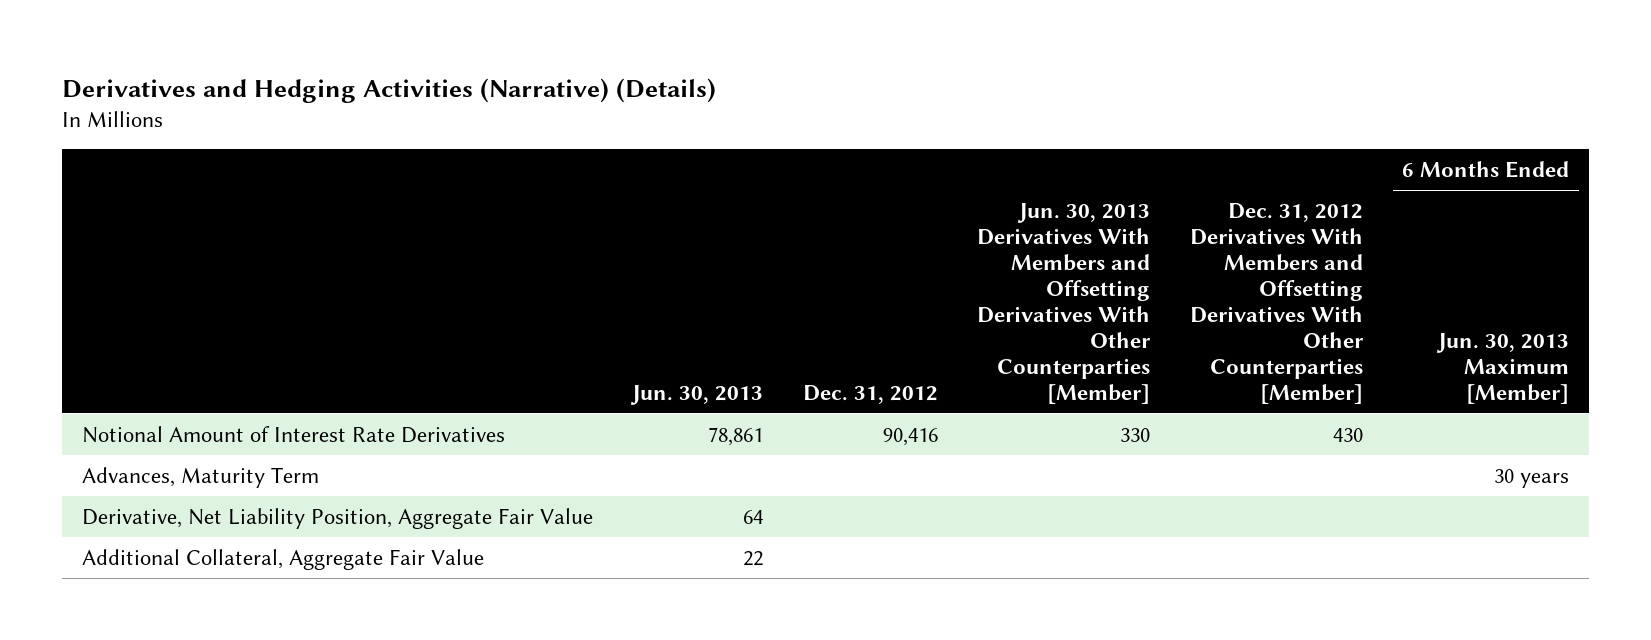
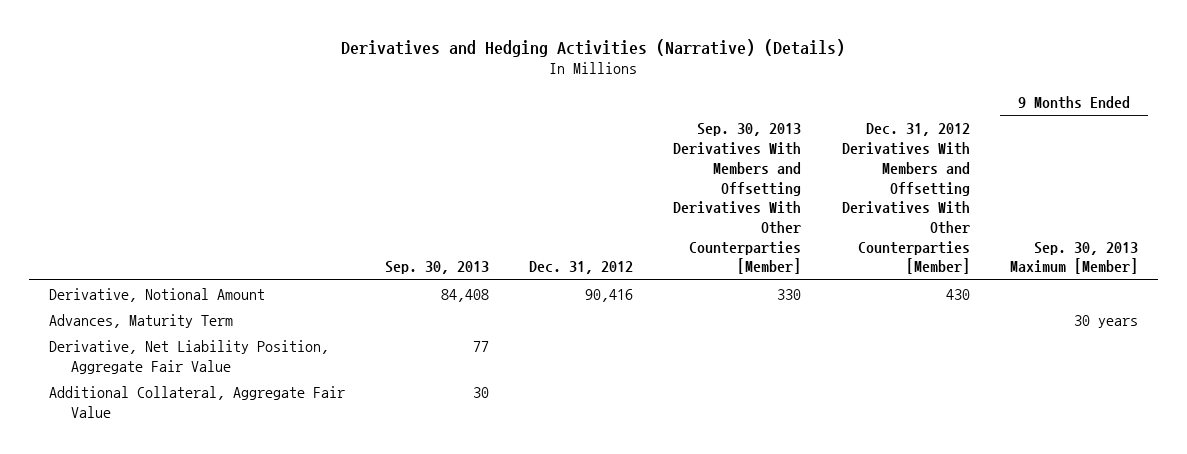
- | Jun. 30, 2013 | Dec. 31, 2012 | Jun. 30, 2013 Derivatives With Members and Offsetting Derivatives With Other Counterparties [Member] | Dec. 31, 2012 Derivatives With Members and Offsetting Derivatives With Other Counterparties [Member] | 6 Months Ended Jun. 30, 2013 Maximum [Member]
+ | Sep. 30, 2013 | Dec. 31, 2012 | Sep. 30, 2013 Derivatives With Members and Offsetting Derivatives With Other Counterparties [Member] | Dec. 31, 2012 Derivatives With Members and Offsetting Derivatives With Other Counterparties [Member] | 9 Months Ended Sep. 30, 2013 Maximum [Member]
- Notional Amount of Interest Rate Derivatives | 78,861 | 90,416 | 330 | 430 |
+ Derivative, Notional Amount | 84,408 | 90,416 | 330 | 430 |

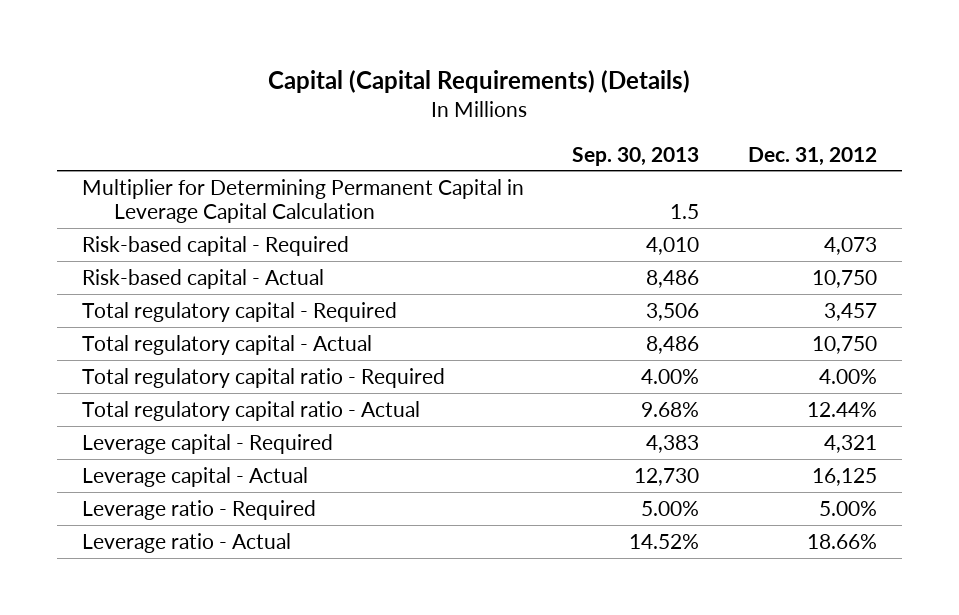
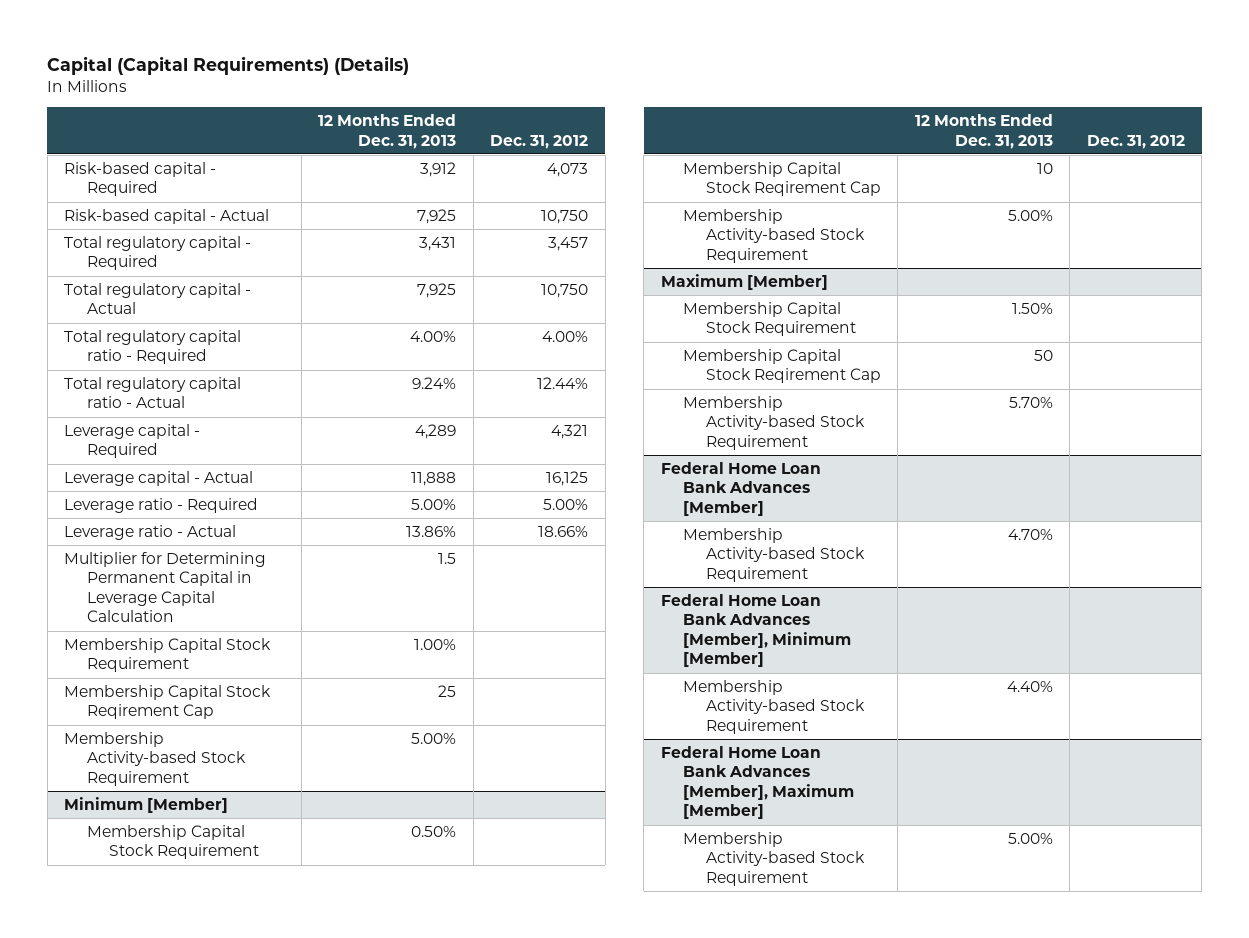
- | Sep. 30, 2013 | Dec. 31, 2012
+ | 12 Months Ended Dec. 31, 2013 | Dec. 31, 2012
moved down: Multiplier for Determining Permanent Capital in Leverage Capital Calculation | 1.5 |
+ Membership Capital Stock Requirement | 1.00% |
+ Membership Capital Stock Reqirement Cap | 25 |
+ Membership Activity-based Stock Requirement | 5.00% |
+ Minimum [Member]
+ Membership Capital Stock Requirement | 0.50% |
+ Membership Capital Stock Reqirement Cap | 10 |
+ Membership Activity-based Stock Requirement | 5.00% |
+ Maximum [Member]
+ Membership Capital Stock Requirement | 1.50% |
+ Membership Capital Stock Reqirement Cap | 50 |
+ Membership Activity-based Stock Requirement | 5.70% |
+ Federal Home Loan Bank Advances [Member]
+ Membership Activity-based Stock Requirement | 4.70% |
+ Federal Home Loan Bank Advances [Member], Minimum [Member]
+ Membership Activity-based Stock Requirement | 4.40% |
+ Federal Home Loan Bank Advances [Member], Maximum [Member]
+ Membership Activity-based Stock Requirement | 5.00% |

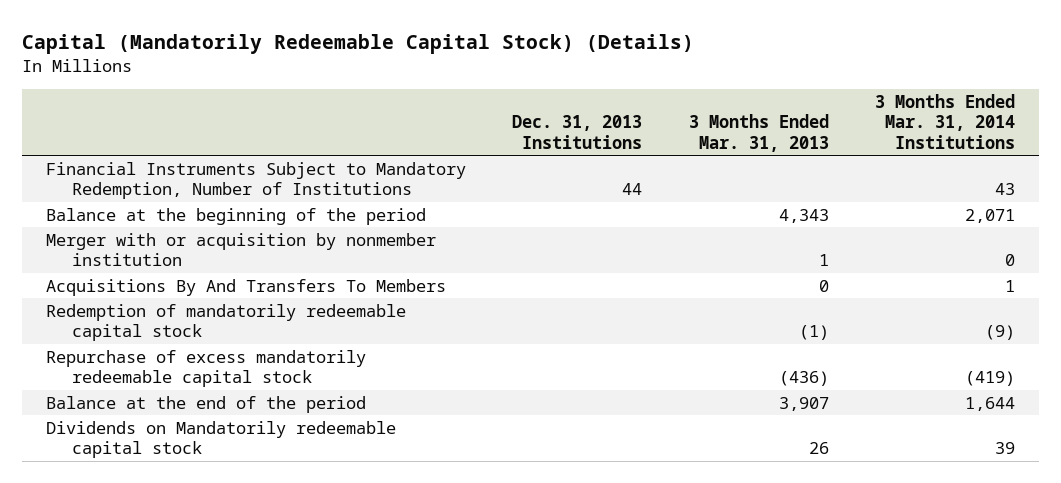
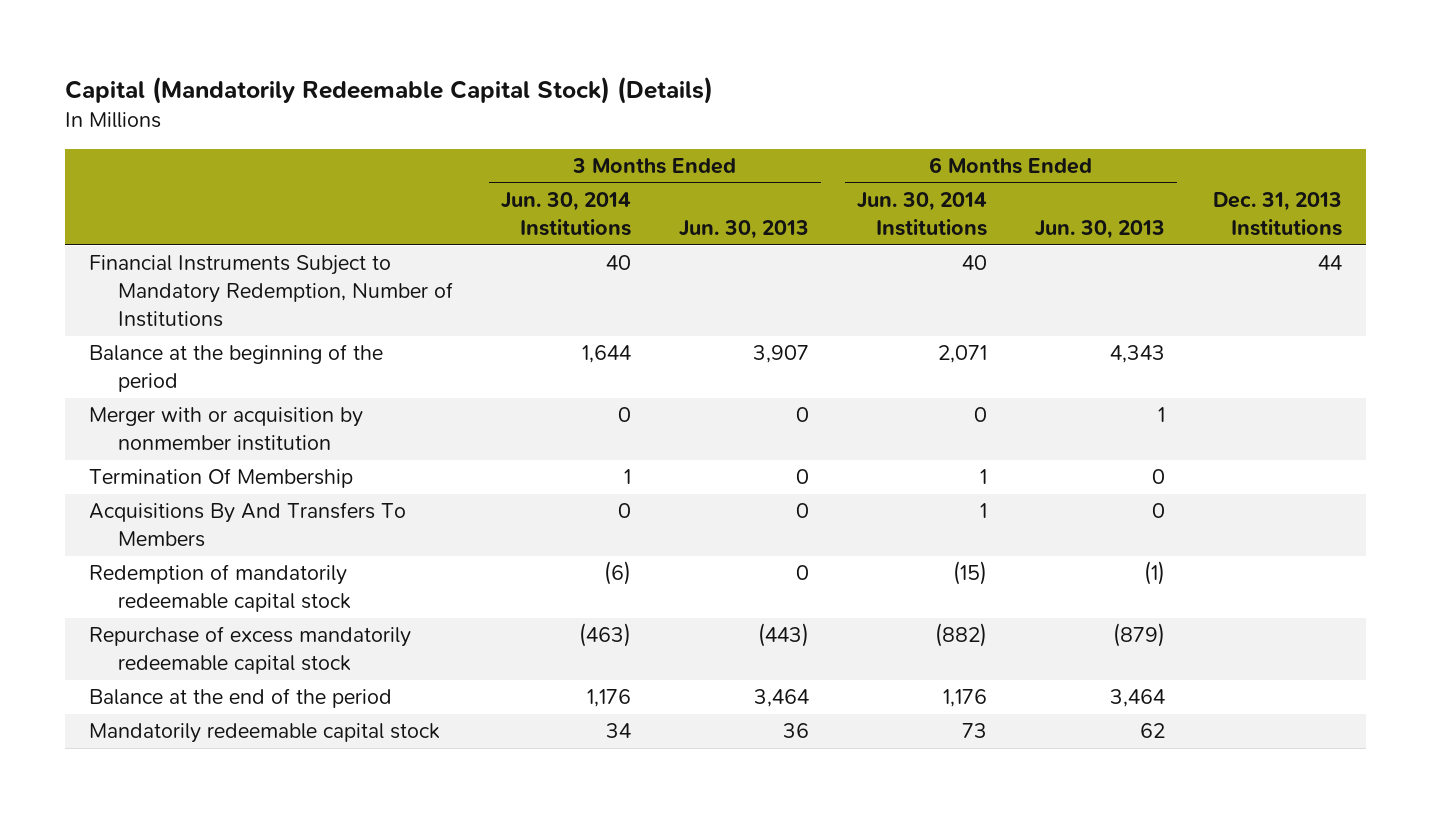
- | Dec. 31, 2013 Institutions | 3 Months Ended Mar. 31, 2013 | 3 Months Ended Mar. 31, 2014 Institutions
+ | 3 Months Ended Jun. 30, 2014 Institutions | 3 Months Ended Jun. 30, 2013 | 6 Months Ended Jun. 30, 2014 Institutions | 6 Months Ended Jun. 30, 2013 | Dec. 31, 2013 Institutions
+ Termination Of Membership | 1 | 0 | 1 | 0 |
- Dividends on Mandatorily redeemable capital stock | | 26 | 39
+ Mandatorily redeemable capital stock | 34 | 36 | 73 | 62 |

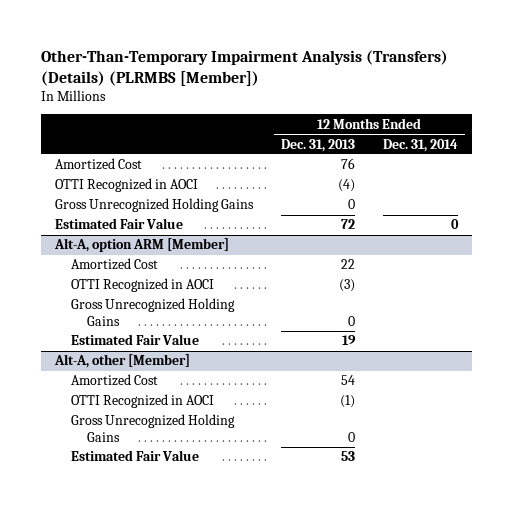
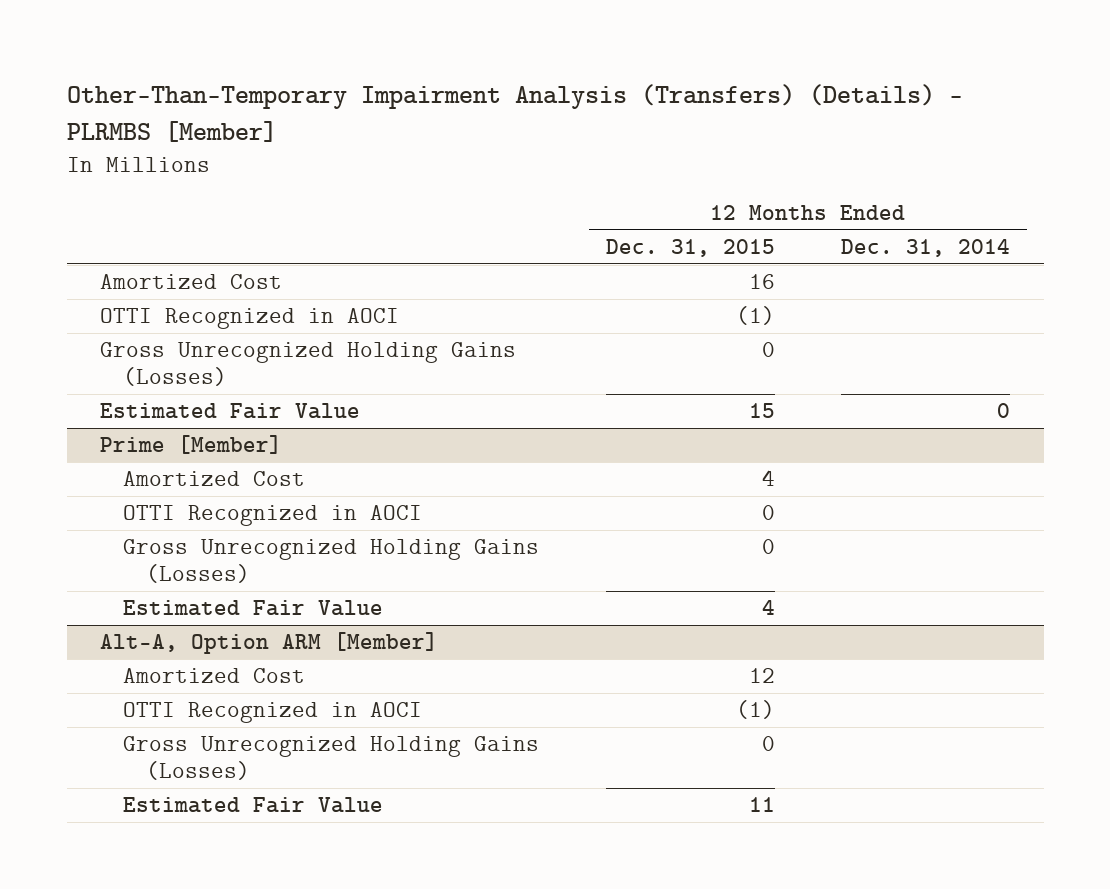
- Other-Than-Temporary Impairment Analysis (Transfers) (Details) (PLRMBS [Member])
+ Other-Than-Temporary Impairment Analysis (Transfers) (Details) - PLRMBS [Member]
- | 12 Months Ended Dec. 31, 2013 | 12 Months Ended Dec. 31, 2014
+ | 12 Months Ended Dec. 31, 2015 | 12 Months Ended Dec. 31, 2014
- Gross Unrecognized Holding Gains | 0 |
+ Gross Unrecognized Holding Gains (Losses) | 0 |
- Alt-A, option ARM [Member]
+ Prime [Member]
+ Amortized Cost | 4 |
+ OTTI Recognized in AOCI | 0 |
+ Gross Unrecognized Holding Gains (Losses) | 0 |
+ Estimated Fair Value | 4 |
+ Alt-A, Option ARM [Member]
- Gross Unrecognized Holding Gains | 0 |
+ Gross Unrecognized Holding Gains (Losses) | 0 |
- Alt-A, other [Member]
- Amortized Cost | 54 |
- OTTI Recognized in AOCI | (1) |
- Gross Unrecognized Holding Gains | 0 |
- Estimated Fair Value | 53 |

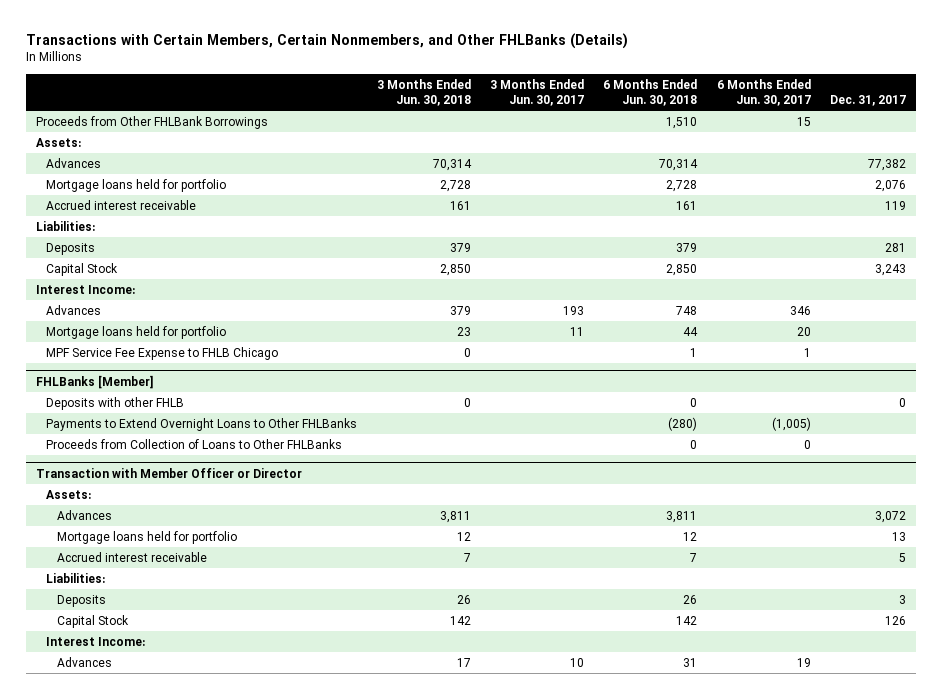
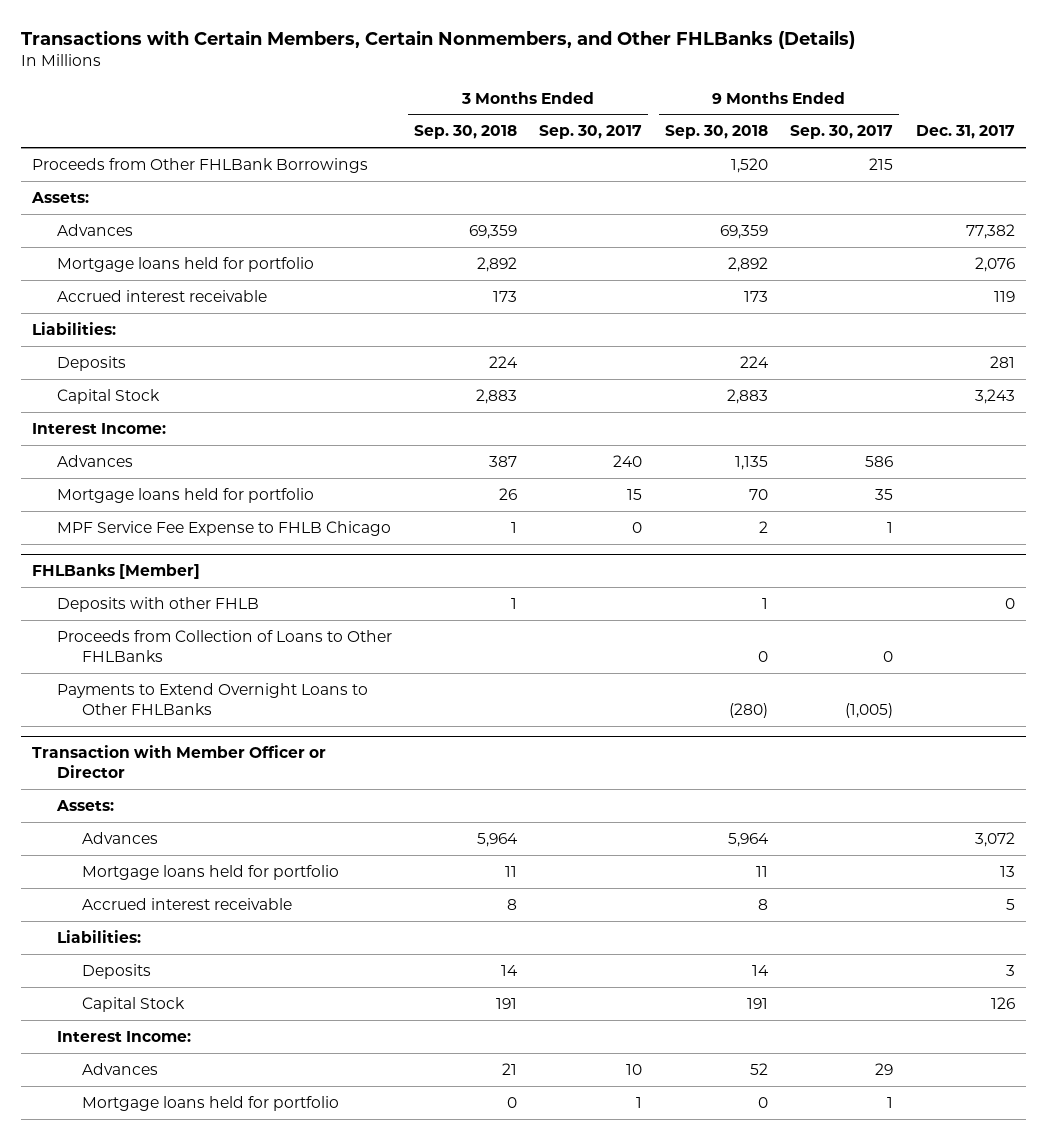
- | 3 Months Ended Jun. 30, 2018 | 3 Months Ended Jun. 30, 2017 | 6 Months Ended Jun. 30, 2018 | 6 Months Ended Jun. 30, 2017 | Dec. 31, 2017
+ | 3 Months Ended Sep. 30, 2018 | 3 Months Ended Sep. 30, 2017 | 9 Months Ended Sep. 30, 2018 | 9 Months Ended Sep. 30, 2017 | Dec. 31, 2017
@ FHLBanks [Member]
moved down: Payments to Extend Overnight Loans to Other FHLBanks | | | (280) | (1,005) |
@ Transaction with Member Officer or Director
+ Mortgage loans held for portfolio | 0 | 1 | 0 | 1 |

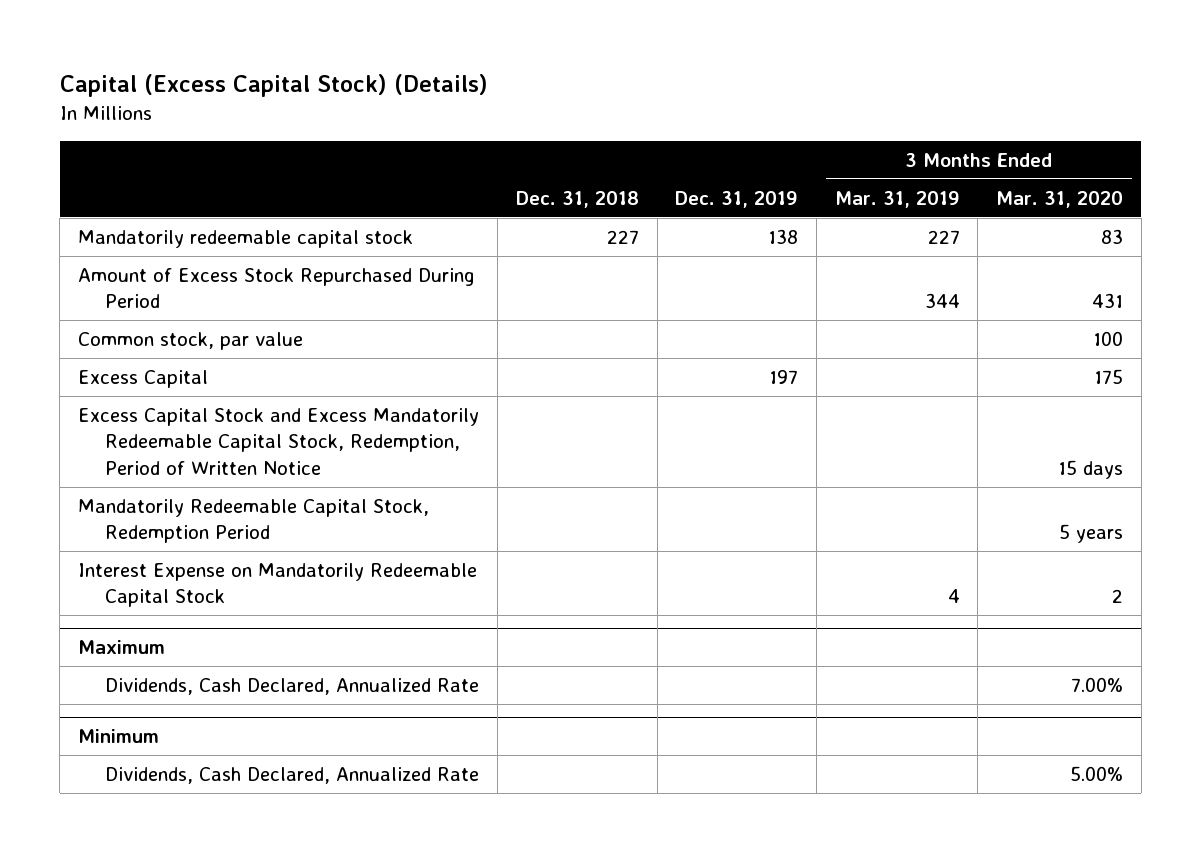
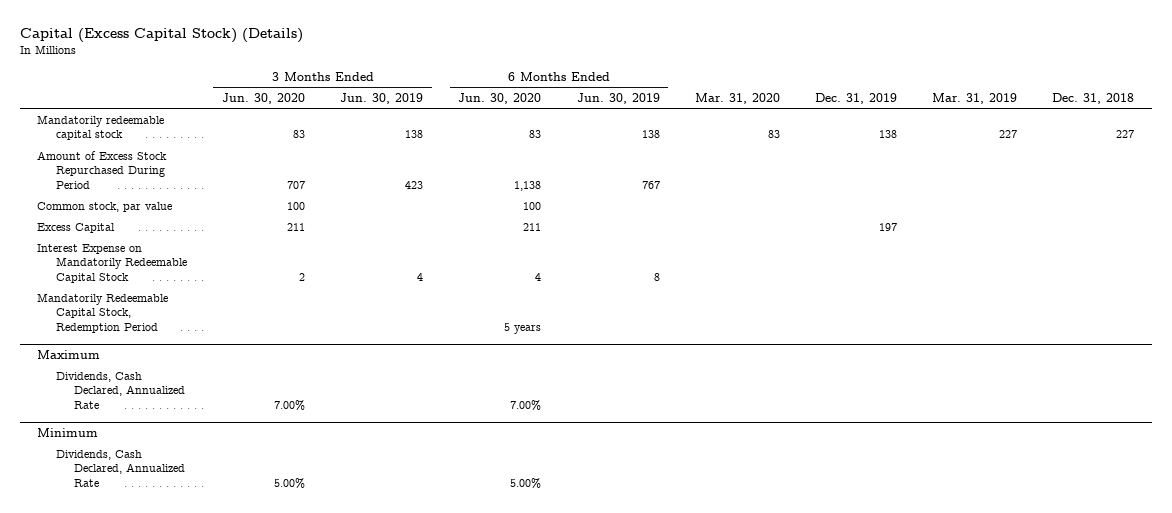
- | Dec. 31, 2018 | Dec. 31, 2019 | 3 Months Ended Mar. 31, 2019 | 3 Months Ended Mar. 31, 2020
+ | 3 Months Ended Jun. 30, 2020 | 3 Months Ended Jun. 30, 2019 | 6 Months Ended Jun. 30, 2020 | 6 Months Ended Jun. 30, 2019 | Mar. 31, 2020 | Dec. 31, 2019 | Mar. 31, 2019 | Dec. 31, 2018
- Excess Capital Stock and Excess Mandatorily Redeemable Capital Stock, Redemption, Period of Written Notice | | | | 15 days
moved down: Mandatorily Redeemable Capital Stock, Redemption Period | | | 5 years | | | | |

